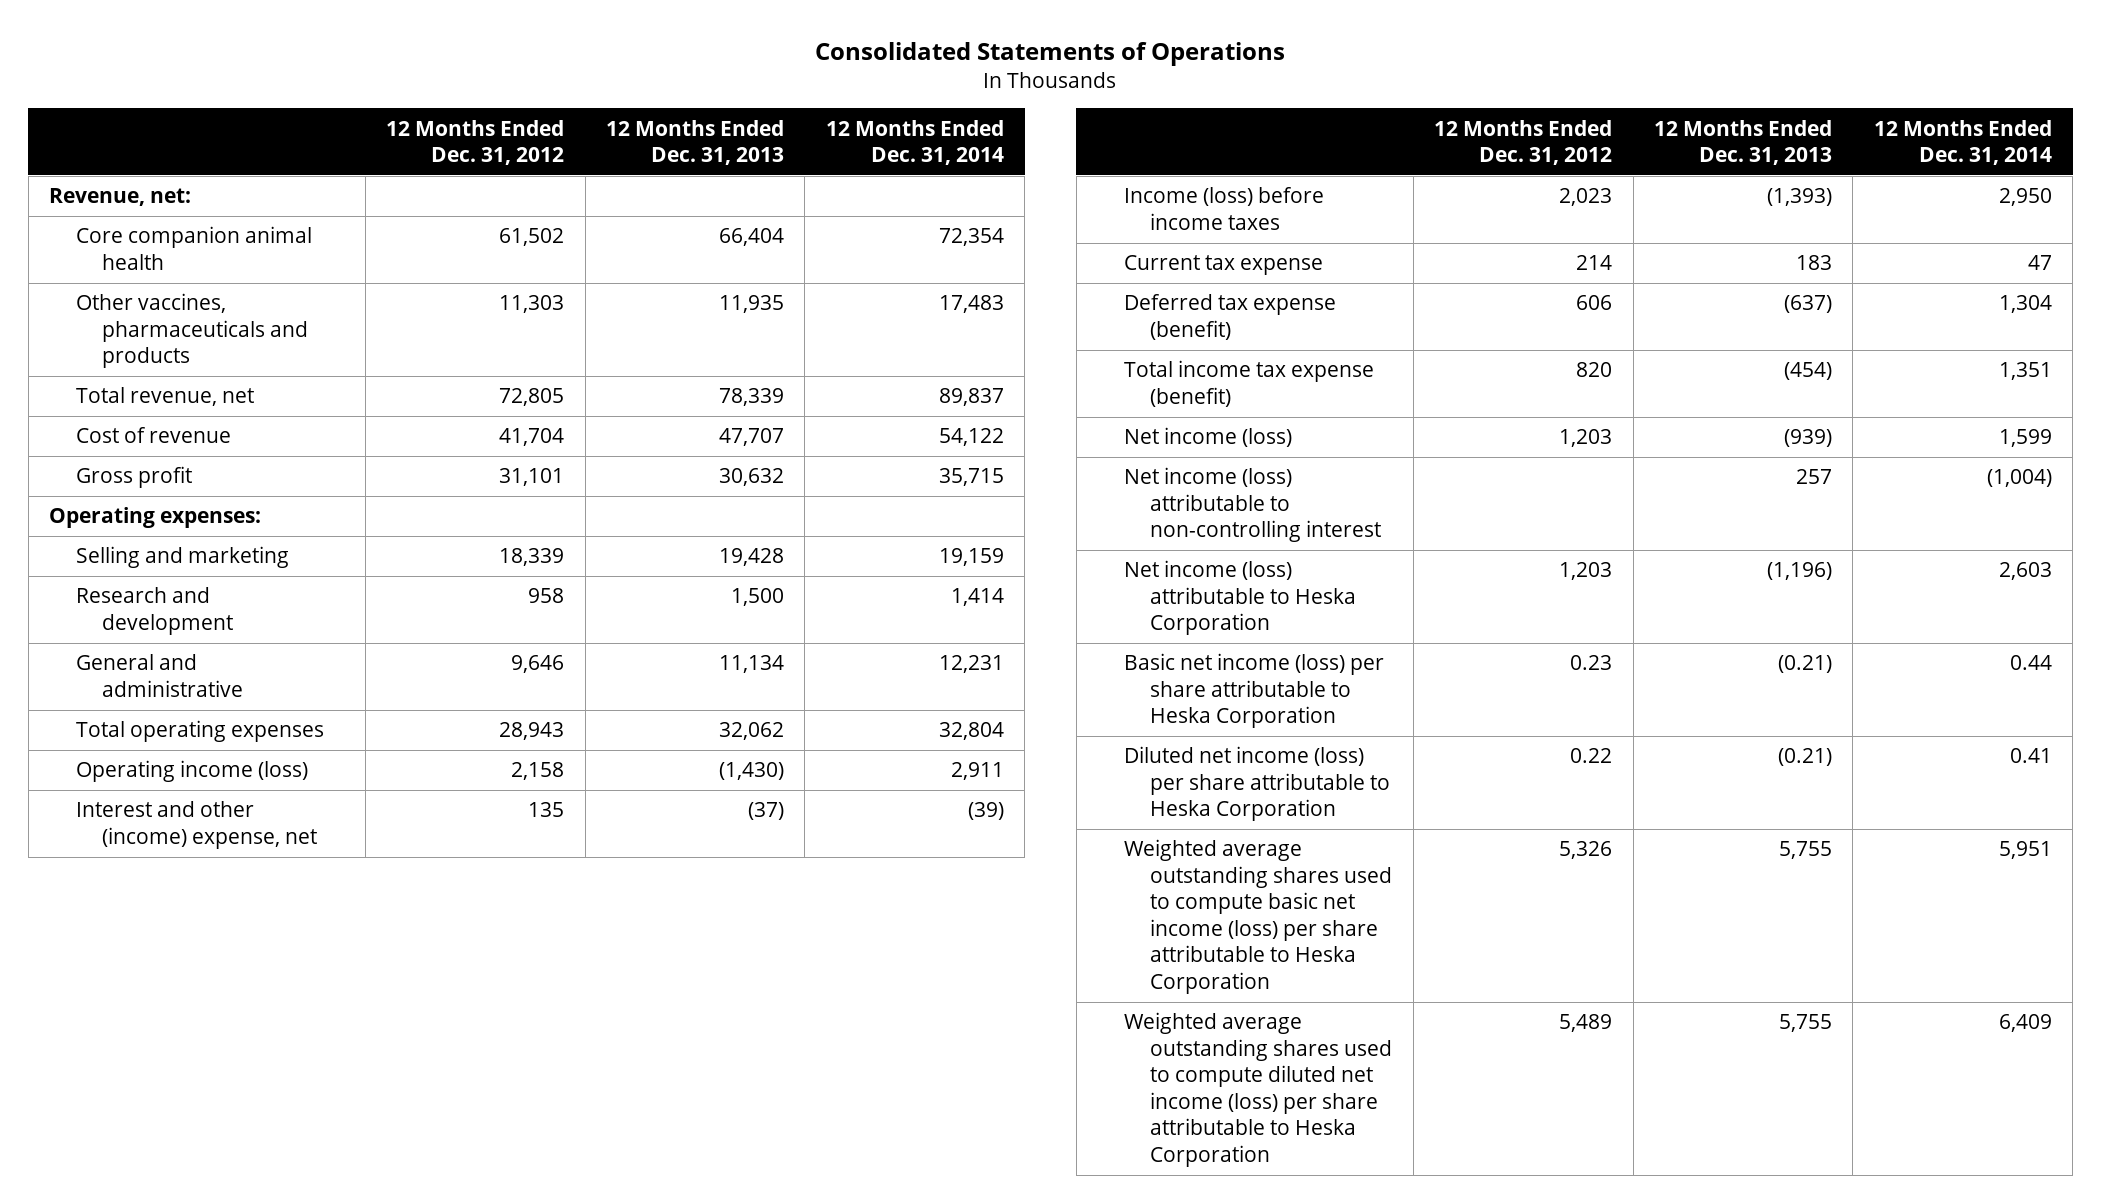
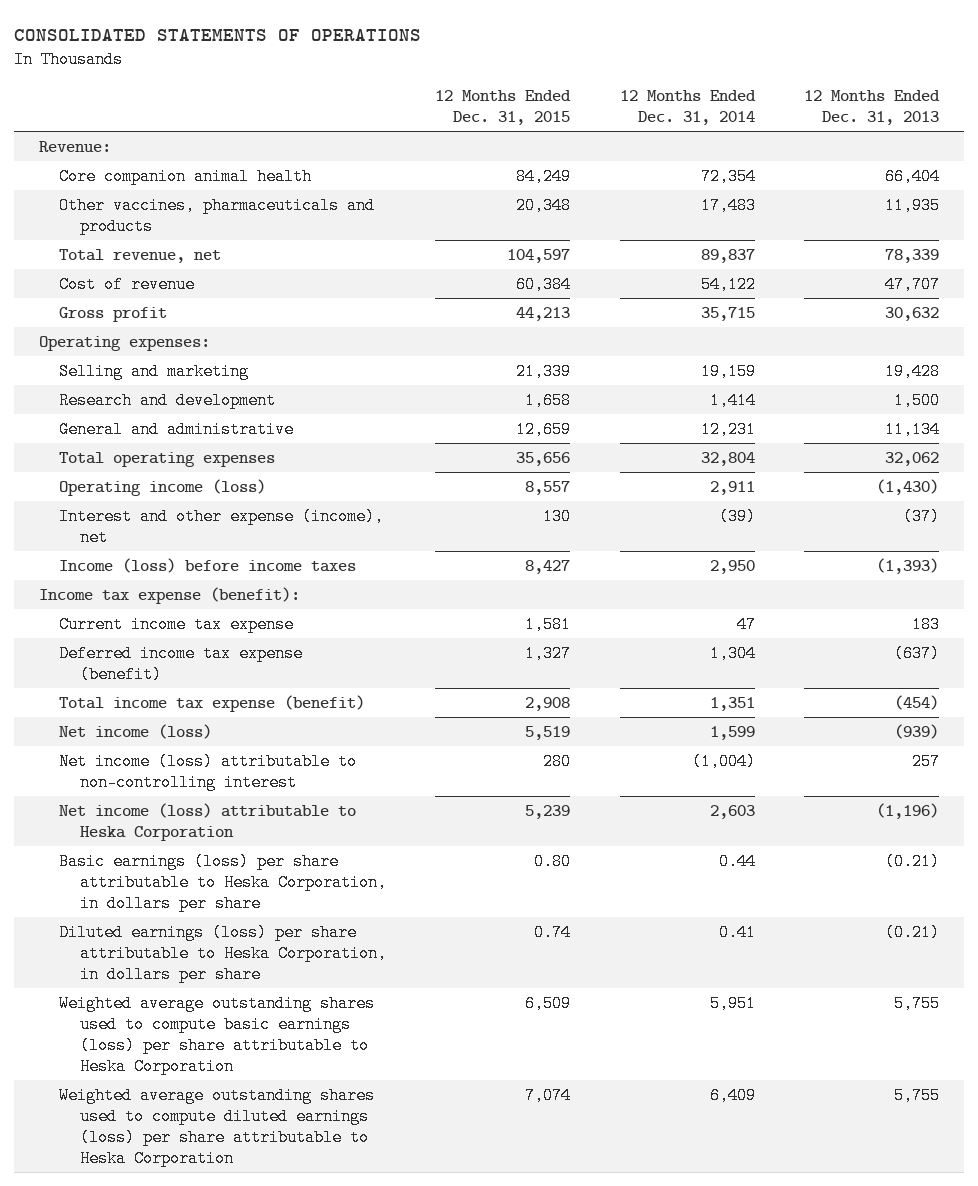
- Consolidated Statements of Operations
+ CONSOLIDATED STATEMENTS OF OPERATIONS
- | 12 Months Ended Dec. 31, 2012 | 12 Months Ended Dec. 31, 2013 | 12 Months Ended Dec. 31, 2014
+ | 12 Months Ended Dec. 31, 2015 | 12 Months Ended Dec. 31, 2014 | 12 Months Ended Dec. 31, 2013
- Revenue, net:
+ Revenue:
- Interest and other (income) expense, net | 135 | (37) | (39)
+ Interest and other expense (income), net | 130 | (39) | (37)
- Current tax expense | 214 | 183 | 47
- Deferred tax expense (benefit) | 606 | (637) | 1,304
+ Income tax expense (benefit):
+ Current income tax expense | 1,581 | 47 | 183
+ Deferred income tax expense (benefit) | 1,327 | 1,304 | (637)
- Basic net income (loss) per share attributable to Heska Corporation | 0.23 | (0.21) | 0.44
- Diluted net income (loss) per share attributable to Heska Corporation | 0.22 | (0.21) | 0.41
- Weighted average outstanding shares used to compute basic net income (loss) per share attributable to Heska Corporation | 5,326 | 5,755 | 5,951
- Weighted average outstanding shares used to compute diluted net income (loss) per share attributable to Heska Corporation | 5,489 | 5,755 | 6,409
+ Basic earnings (loss) per share attributable to Heska Corporation, in dollars per share | 0.80 | 0.44 | (0.21)
+ Diluted earnings (loss) per share attributable to Heska Corporation, in dollars per share | 0.74 | 0.41 | (0.21)
+ Weighted average outstanding shares used to compute basic earnings (loss) per share attributable to Heska Corporation | 6,509 | 5,951 | 5,755
+ Weighted average outstanding shares used to compute diluted earnings (loss) per share attributable to Heska Corporation | 7,074 | 6,409 | 5,755

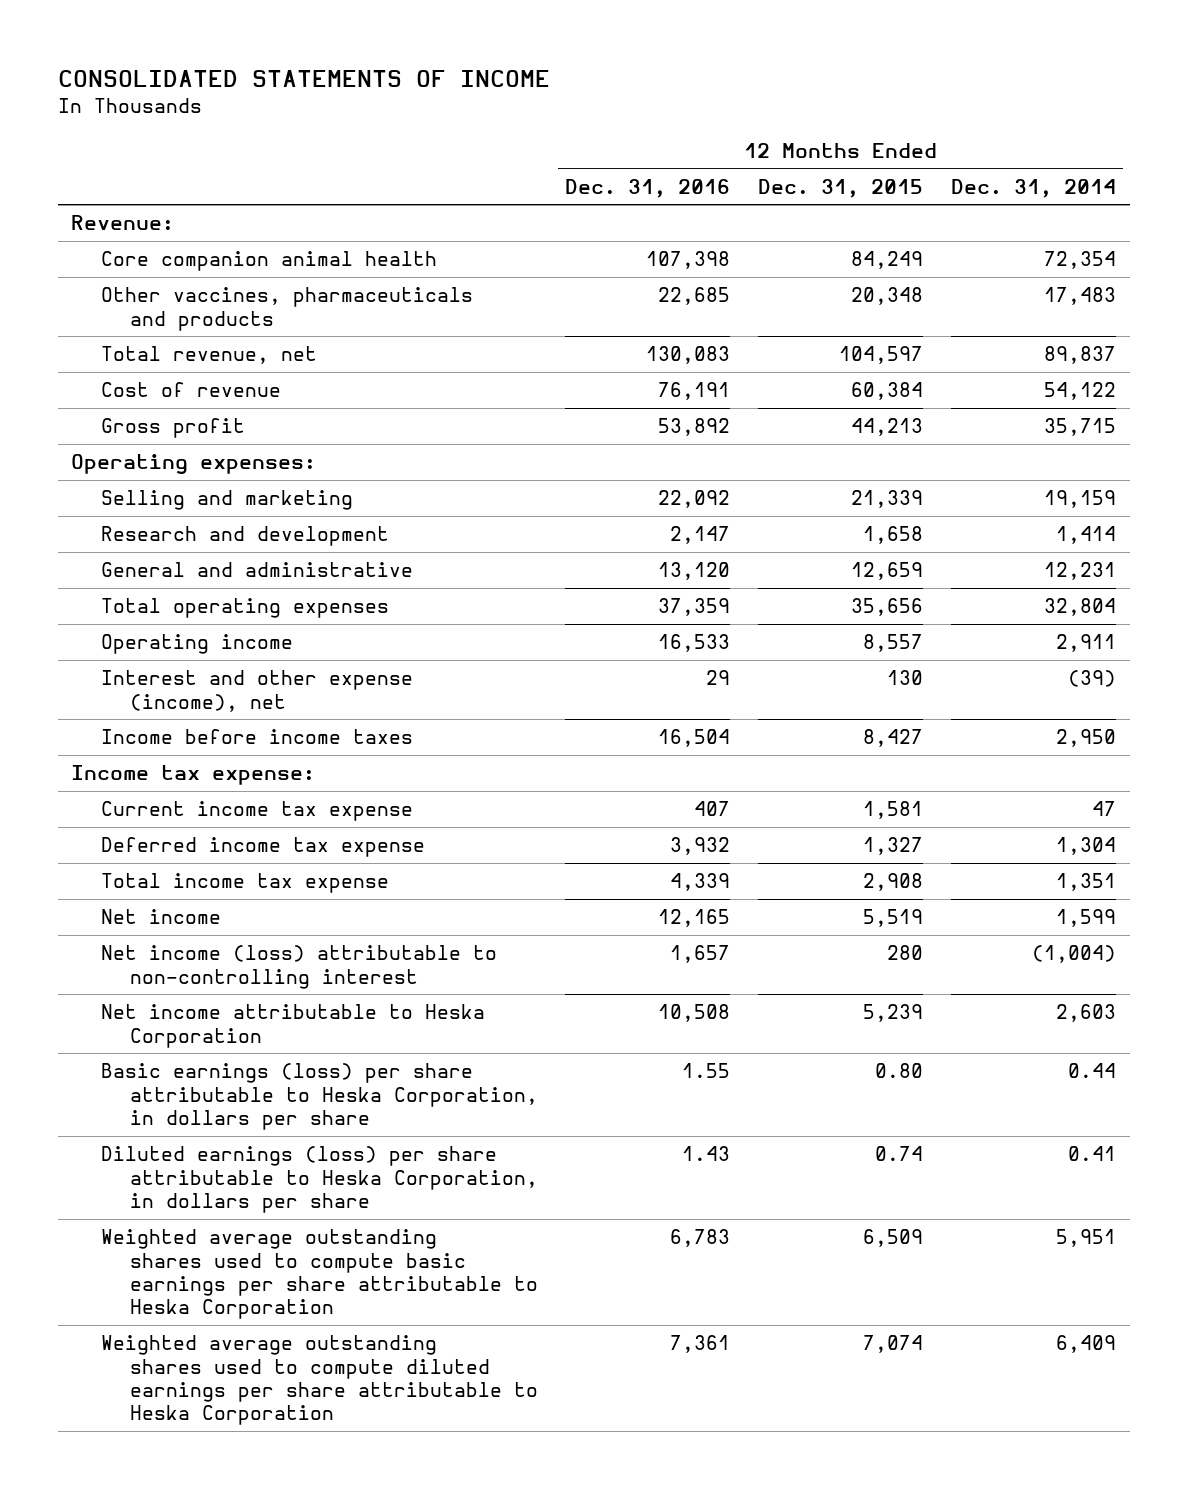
- CONSOLIDATED STATEMENTS OF OPERATIONS
+ CONSOLIDATED STATEMENTS OF INCOME
- | 12 Months Ended Dec. 31, 2015 | 12 Months Ended Dec. 31, 2014 | 12 Months Ended Dec. 31, 2013
+ | 12 Months Ended Dec. 31, 2016 | 12 Months Ended Dec. 31, 2015 | 12 Months Ended Dec. 31, 2014
- Operating income (loss) | 8,557 | 2,911 | (1,430)
+ Operating income | 16,533 | 8,557 | 2,911
- Income (loss) before income taxes | 8,427 | 2,950 | (1,393)
- Income tax expense (benefit):
+ Income before income taxes | 16,504 | 8,427 | 2,950
+ Income tax expense:
- Deferred income tax expense (benefit) | 1,327 | 1,304 | (637)
- Total income tax expense (benefit) | 2,908 | 1,351 | (454)
- Net income (loss) | 5,519 | 1,599 | (939)
+ Deferred income tax expense | 3,932 | 1,327 | 1,304
+ Total income tax expense | 4,339 | 2,908 | 1,351
+ Net income | 12,165 | 5,519 | 1,599
- Net income (loss) attributable to Heska Corporation | 5,239 | 2,603 | (1,196)
+ Net income attributable to Heska Corporation | 10,508 | 5,239 | 2,603
- Weighted average outstanding shares used to compute basic earnings (loss) per share attributable to Heska Corporation | 6,509 | 5,951 | 5,755
- Weighted average outstanding shares used to compute diluted earnings (loss) per share attributable to Heska Corporation | 7,074 | 6,409 | 5,755
+ Weighted average outstanding shares used to compute basic earnings per share attributable to Heska Corporation | 6,783 | 6,509 | 5,951
+ Weighted average outstanding shares used to compute diluted earnings per share attributable to Heska Corporation | 7,361 | 7,074 | 6,409

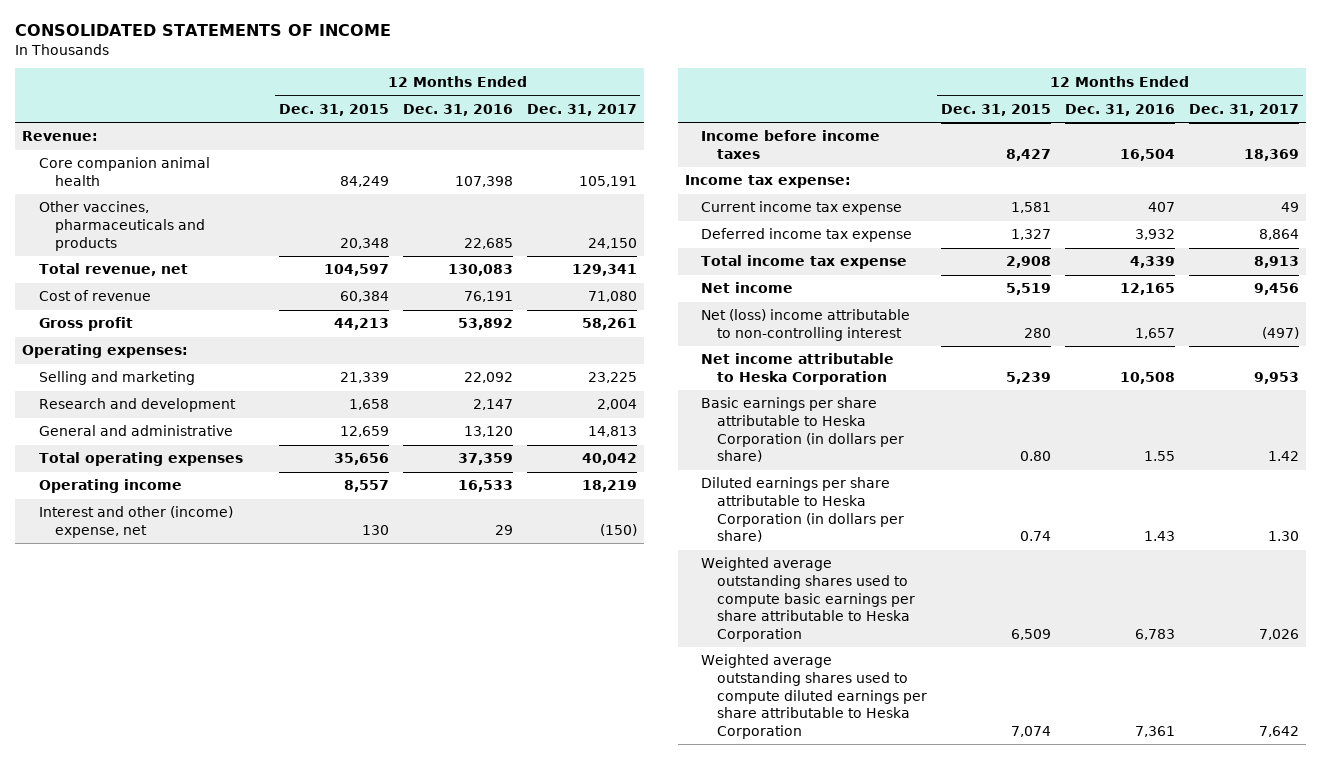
- | 12 Months Ended Dec. 31, 2016 | 12 Months Ended Dec. 31, 2015 | 12 Months Ended Dec. 31, 2014
+ | 12 Months Ended Dec. 31, 2015 | 12 Months Ended Dec. 31, 2016 | 12 Months Ended Dec. 31, 2017
- Interest and other expense (income), net | 29 | 130 | (39)
+ Interest and other (income) expense, net | 130 | 29 | (150)
- Net income (loss) attributable to non-controlling interest | 1,657 | 280 | (1,004)
+ Net (loss) income attributable to non-controlling interest | 280 | 1,657 | (497)
- Basic earnings (loss) per share attributable to Heska Corporation, in dollars per share | 1.55 | 0.80 | 0.44
- Diluted earnings (loss) per share attributable to Heska Corporation, in dollars per share | 1.43 | 0.74 | 0.41
+ Basic earnings per share attributable to Heska Corporation (in dollars per share) | 0.80 | 1.55 | 1.42
+ Diluted earnings per share attributable to Heska Corporation (in dollars per share) | 0.74 | 1.43 | 1.30

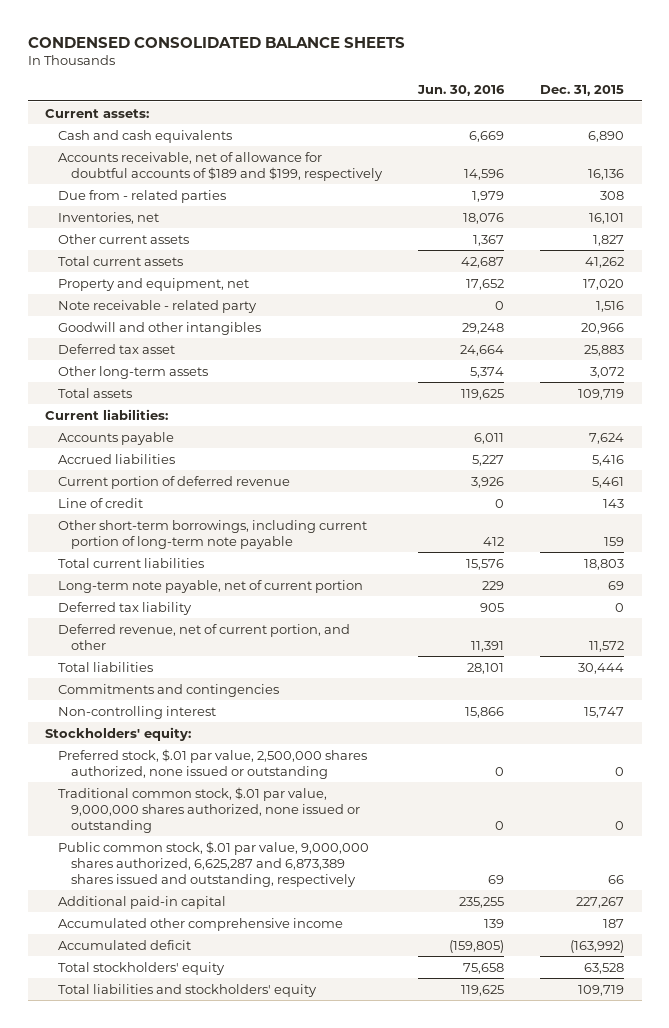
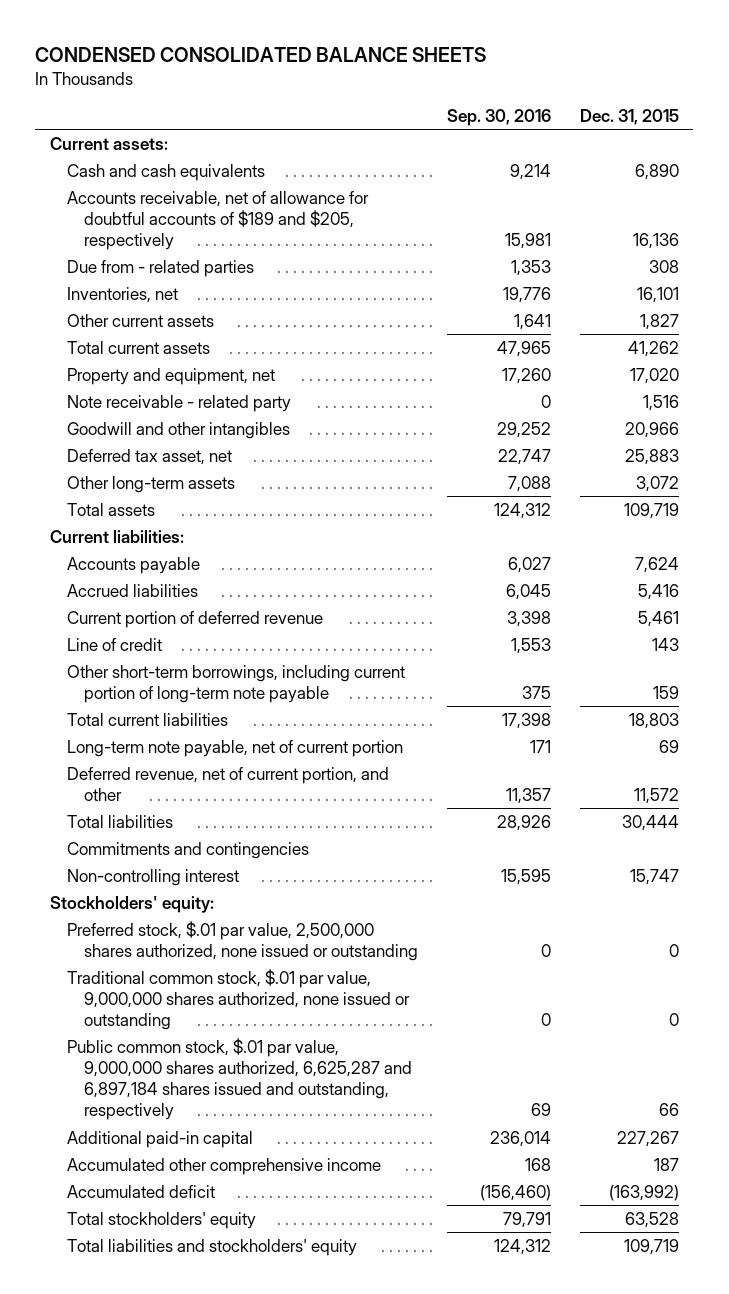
- | Jun. 30, 2016 | Dec. 31, 2015
+ | Sep. 30, 2016 | Dec. 31, 2015
- Accounts receivable, net of allowance for doubtful accounts of $189 and $199, respectively | 14,596 | 16,136
+ Accounts receivable, net of allowance for doubtful accounts of $189 and $205, respectively | 15,981 | 16,136
- Deferred tax asset | 24,664 | 25,883
+ Deferred tax asset, net | 22,747 | 25,883
- Deferred tax liability | 905 | 0
- Public common stock, $.01 par value, 9,000,000 shares authorized, 6,625,287 and 6,873,389 shares issued and outstanding, respectively | 69 | 66
+ Public common stock, $.01 par value, 9,000,000 shares authorized, 6,625,287 and 6,897,184 shares issued and outstanding, respectively | 69 | 66

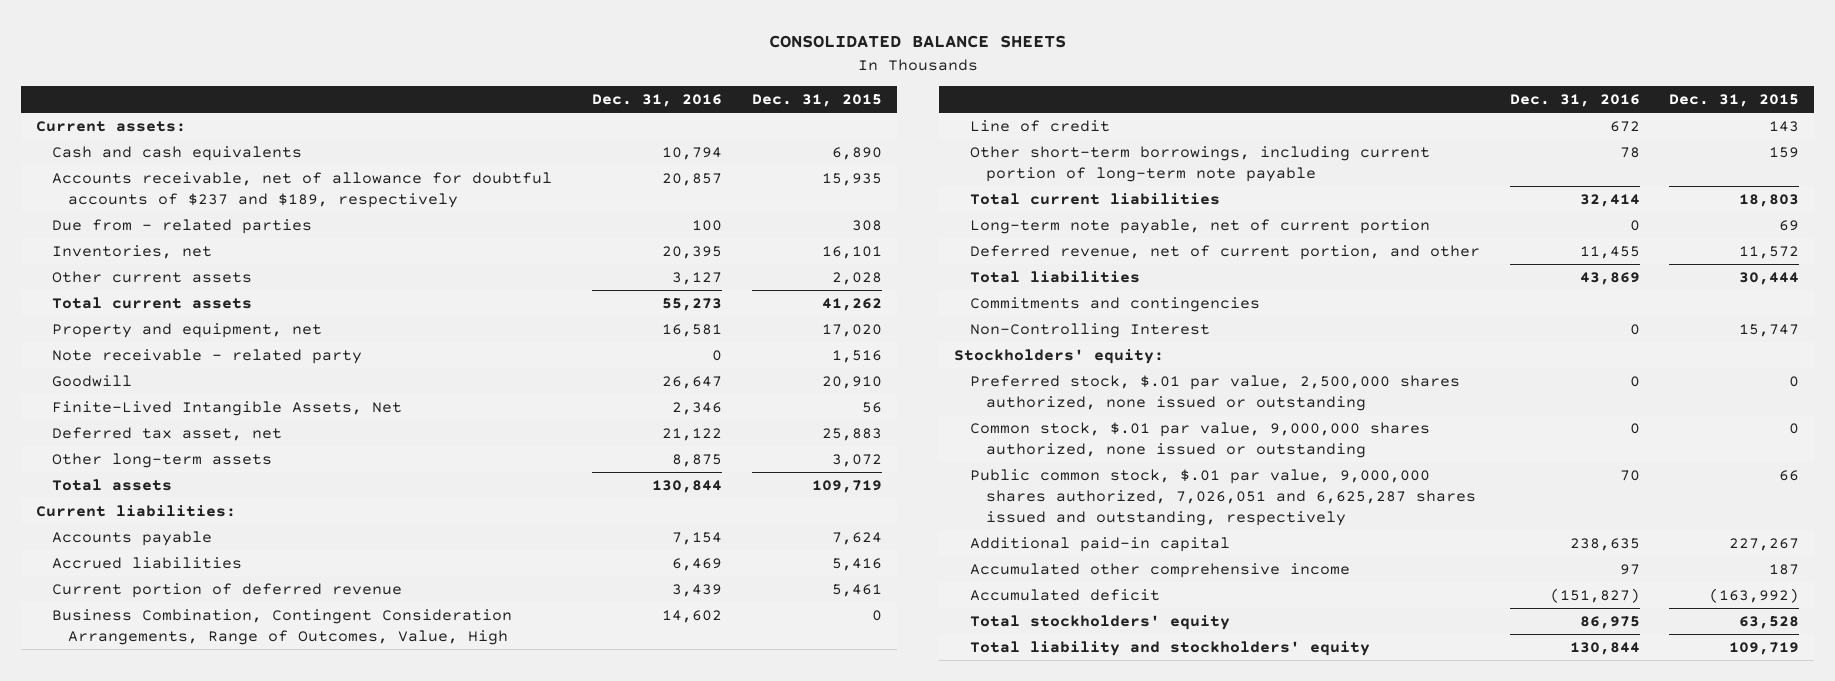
- CONDENSED CONSOLIDATED BALANCE SHEETS
+ CONSOLIDATED BALANCE SHEETS
- | Sep. 30, 2016 | Dec. 31, 2015
+ | Dec. 31, 2016 | Dec. 31, 2015
- Accounts receivable, net of allowance for doubtful accounts of $189 and $205, respectively | 15,981 | 16,136
+ Accounts receivable, net of allowance for doubtful accounts of $237 and $189, respectively | 20,857 | 15,935
- Other current assets | 1,641 | 1,827
+ Other current assets | 3,127 | 2,028
- Goodwill and other intangibles | 29,252 | 20,966
+ Goodwill | 26,647 | 20,910
+ Finite-Lived Intangible Assets, Net | 2,346 | 56
+ Business Combination, Contingent Consideration Arrangements, Range of Outcomes, Value, High | 14,602 | 0
- Non-controlling interest | 15,595 | 15,747
+ Non-Controlling Interest | 0 | 15,747
- Traditional common stock, $.01 par value, 9,000,000 shares authorized, none issued or outstanding | 0 | 0
- Public common stock, $.01 par value, 9,000,000 shares authorized, 6,625,287 and 6,897,184 shares issued and outstanding, respectively | 69 | 66
+ Common stock, $.01 par value, 9,000,000 shares authorized, none issued or outstanding | 0 | 0
+ Public common stock, $.01 par value, 9,000,000 shares authorized, 7,026,051 and 6,625,287 shares issued and outstanding, respectively | 70 | 66
- Total liabilities and stockholders' equity | 124,312 | 109,719
+ Total liability and stockholders' equity | 130,844 | 109,719

